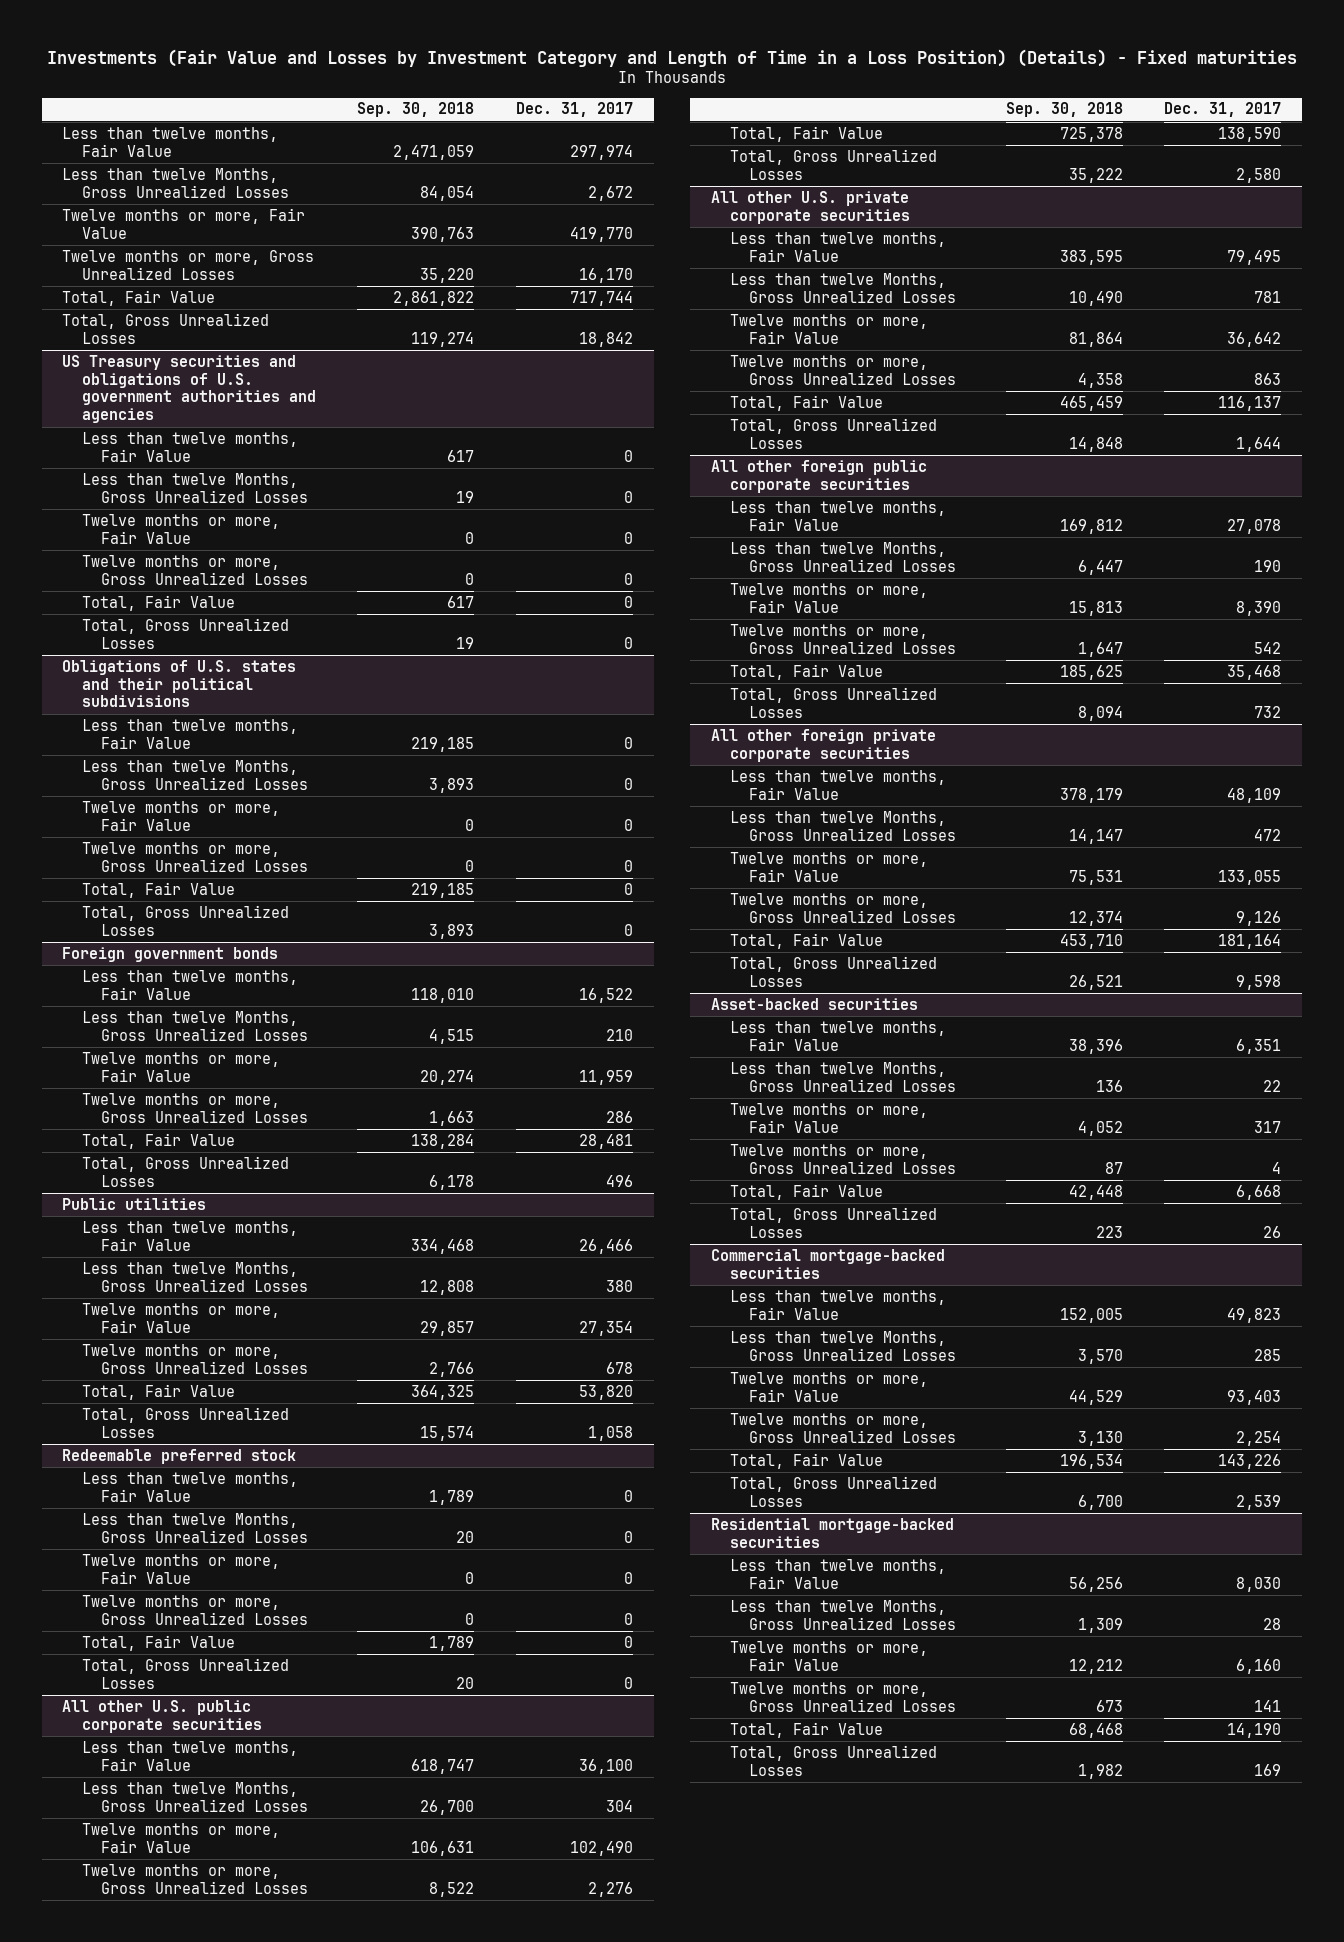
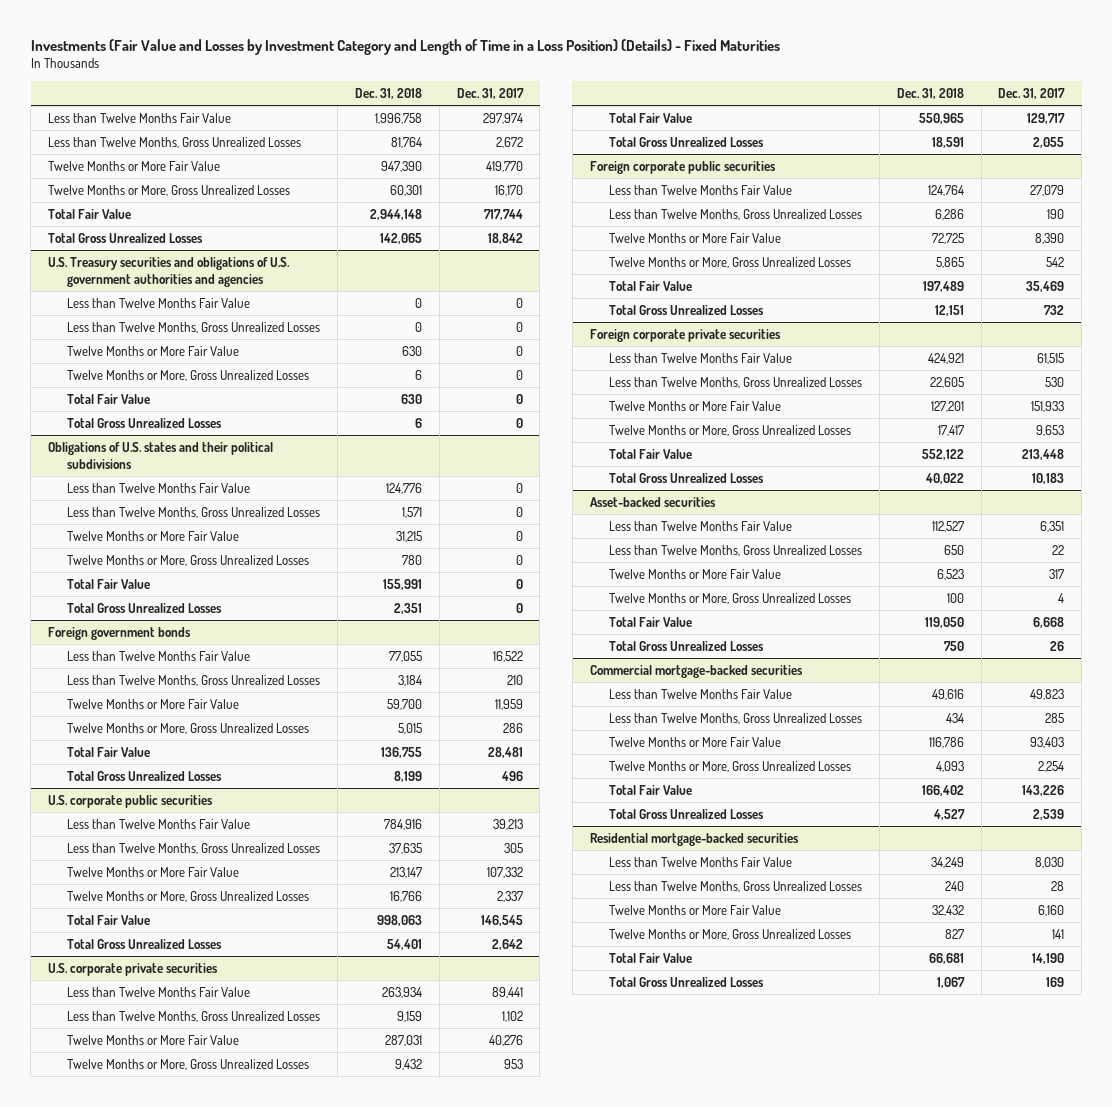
- Investments (Fair Value and Losses by Investment Category and Length of Time in a Loss Position) (Details) - Fixed maturities
+ Investments (Fair Value and Losses by Investment Category and Length of Time in a Loss Position) (Details) - Fixed Maturities
- | Sep. 30, 2018 | Dec. 31, 2017
+ | Dec. 31, 2018 | Dec. 31, 2017
- Less than twelve months, Fair Value | 2,471,059 | 297,974
- Less than twelve Months, Gross Unrealized Losses | 84,054 | 2,672
- Twelve months or more, Fair Value | 390,763 | 419,770
- Twelve months or more, Gross Unrealized Losses | 35,220 | 16,170
- Total, Fair Value | 2,861,822 | 717,744
- Total, Gross Unrealized Losses | 119,274 | 18,842
- US Treasury securities and obligations of U.S. government authorities and agencies
- Less than twelve months, Fair Value | 617 | 0
- Less than twelve Months, Gross Unrealized Losses | 19 | 0
- Twelve months or more, Fair Value | 0 | 0
- Twelve months or more, Gross Unrealized Losses | 0 | 0
- Total, Fair Value | 617 | 0
- Total, Gross Unrealized Losses | 19 | 0
+ Less than Twelve Months Fair Value | 1,996,758 | 297,974
+ Less than Twelve Months, Gross Unrealized Losses | 81,764 | 2,672
+ Twelve Months or More Fair Value | 947,390 | 419,770
+ Twelve Months or More, Gross Unrealized Losses | 60,301 | 16,170
+ Total Fair Value | 2,944,148 | 717,744
+ Total Gross Unrealized Losses | 142,065 | 18,842
+ U.S. Treasury securities and obligations of U.S. government authorities and agencies
+ Less than Twelve Months Fair Value | 0 | 0
+ Less than Twelve Months, Gross Unrealized Losses | 0 | 0
+ Twelve Months or More Fair Value | 630 | 0
+ Twelve Months or More, Gross Unrealized Losses | 6 | 0
+ Total Fair Value | 630 | 0
+ Total Gross Unrealized Losses | 6 | 0
@ Obligations of U.S. states and their political subdivisions
- Less than twelve months, Fair Value | 219,185 | 0
- Less than twelve Months, Gross Unrealized Losses | 3,893 | 0
- Twelve months or more, Fair Value | 0 | 0
- Twelve months or more, Gross Unrealized Losses | 0 | 0
- Total, Fair Value | 219,185 | 0
- Total, Gross Unrealized Losses | 3,893 | 0
+ Less than Twelve Months Fair Value | 124,776 | 0
+ Less than Twelve Months, Gross Unrealized Losses | 1,571 | 0
+ Twelve Months or More Fair Value | 31,215 | 0
+ Twelve Months or More, Gross Unrealized Losses | 780 | 0
+ Total Fair Value | 155,991 | 0
+ Total Gross Unrealized Losses | 2,351 | 0
@ Foreign government bonds
- Less than twelve months, Fair Value | 118,010 | 16,522
- Less than twelve Months, Gross Unrealized Losses | 4,515 | 210
- Twelve months or more, Fair Value | 20,274 | 11,959
- Twelve months or more, Gross Unrealized Losses | 1,663 | 286
- Total, Fair Value | 138,284 | 28,481
- Total, Gross Unrealized Losses | 6,178 | 496
- Public utilities
- Less than twelve months, Fair Value | 334,468 | 26,466
- Less than twelve Months, Gross Unrealized Losses | 12,808 | 380
- Twelve months or more, Fair Value | 29,857 | 27,354
- Twelve months or more, Gross Unrealized Losses | 2,766 | 678
- Total, Fair Value | 364,325 | 53,820
- Total, Gross Unrealized Losses | 15,574 | 1,058
- Redeemable preferred stock
- Less than twelve months, Fair Value | 1,789 | 0
- Less than twelve Months, Gross Unrealized Losses | 20 | 0
- Twelve months or more, Fair Value | 0 | 0
- Twelve months or more, Gross Unrealized Losses | 0 | 0
- Total, Fair Value | 1,789 | 0
- Total, Gross Unrealized Losses | 20 | 0
- All other U.S. public corporate securities
- Less than twelve months, Fair Value | 618,747 | 36,100
- Less than twelve Months, Gross Unrealized Losses | 26,700 | 304
- Twelve months or more, Fair Value | 106,631 | 102,490
- Twelve months or more, Gross Unrealized Losses | 8,522 | 2,276
- Total, Fair Value | 725,378 | 138,590
- Total, Gross Unrealized Losses | 35,222 | 2,580
- All other U.S. private corporate securities
- Less than twelve months, Fair Value | 383,595 | 79,495
- Less than twelve Months, Gross Unrealized Losses | 10,490 | 781
- Twelve months or more, Fair Value | 81,864 | 36,642
- Twelve months or more, Gross Unrealized Losses | 4,358 | 863
- Total, Fair Value | 465,459 | 116,137
- Total, Gross Unrealized Losses | 14,848 | 1,644
- All other foreign public corporate securities
- Less than twelve months, Fair Value | 169,812 | 27,078
- Less than twelve Months, Gross Unrealized Losses | 6,447 | 190
- Twelve months or more, Fair Value | 15,813 | 8,390
- Twelve months or more, Gross Unrealized Losses | 1,647 | 542
- Total, Fair Value | 185,625 | 35,468
- Total, Gross Unrealized Losses | 8,094 | 732
- All other foreign private corporate securities
- Less than twelve months, Fair Value | 378,179 | 48,109
- Less than twelve Months, Gross Unrealized Losses | 14,147 | 472
- Twelve months or more, Fair Value | 75,531 | 133,055
- Twelve months or more, Gross Unrealized Losses | 12,374 | 9,126
- Total, Fair Value | 453,710 | 181,164
- Total, Gross Unrealized Losses | 26,521 | 9,598
@ Foreign government bonds
+ Less than Twelve Months Fair Value | 77,055 | 16,522
+ Less than Twelve Months, Gross Unrealized Losses | 3,184 | 210
+ Twelve Months or More Fair Value | 59,700 | 11,959
+ Twelve Months or More, Gross Unrealized Losses | 5,015 | 286
+ Total Fair Value | 136,755 | 28,481
+ Total Gross Unrealized Losses | 8,199 | 496
+ U.S. corporate public securities
+ Less than Twelve Months Fair Value | 784,916 | 39,213
+ Less than Twelve Months, Gross Unrealized Losses | 37,635 | 305
+ Twelve Months or More Fair Value | 213,147 | 107,332
+ Twelve Months or More, Gross Unrealized Losses | 16,766 | 2,337
+ Total Fair Value | 998,063 | 146,545
+ Total Gross Unrealized Losses | 54,401 | 2,642
+ U.S. corporate private securities
+ Less than Twelve Months Fair Value | 263,934 | 89,441
+ Less than Twelve Months, Gross Unrealized Losses | 9,159 | 1,102
+ Twelve Months or More Fair Value | 287,031 | 40,276
+ Twelve Months or More, Gross Unrealized Losses | 9,432 | 953
+ Total Fair Value | 550,965 | 129,717
+ Total Gross Unrealized Losses | 18,591 | 2,055
+ Foreign corporate public securities
+ Less than Twelve Months Fair Value | 124,764 | 27,079
+ Less than Twelve Months, Gross Unrealized Losses | 6,286 | 190
+ Twelve Months or More Fair Value | 72,725 | 8,390
+ Twelve Months or More, Gross Unrealized Losses | 5,865 | 542
+ Total Fair Value | 197,489 | 35,469
+ Total Gross Unrealized Losses | 12,151 | 732
+ Foreign corporate private securities
+ Less than Twelve Months Fair Value | 424,921 | 61,515
+ Less than Twelve Months, Gross Unrealized Losses | 22,605 | 530
+ Twelve Months or More Fair Value | 127,201 | 151,933
+ Twelve Months or More, Gross Unrealized Losses | 17,417 | 9,653
+ Total Fair Value | 552,122 | 213,448
+ Total Gross Unrealized Losses | 40,022 | 10,183
@ Asset-backed securities
- Less than twelve months, Fair Value | 38,396 | 6,351
- Less than twelve Months, Gross Unrealized Losses | 136 | 22
- Twelve months or more, Fair Value | 4,052 | 317
- Twelve months or more, Gross Unrealized Losses | 87 | 4
- Total, Fair Value | 42,448 | 6,668
- Total, Gross Unrealized Losses | 223 | 26
+ Less than Twelve Months Fair Value | 112,527 | 6,351
+ Less than Twelve Months, Gross Unrealized Losses | 650 | 22
+ Twelve Months or More Fair Value | 6,523 | 317
+ Twelve Months or More, Gross Unrealized Losses | 100 | 4
+ Total Fair Value | 119,050 | 6,668
+ Total Gross Unrealized Losses | 750 | 26
@ Commercial mortgage-backed securities
- Less than twelve months, Fair Value | 152,005 | 49,823
- Less than twelve Months, Gross Unrealized Losses | 3,570 | 285
- Twelve months or more, Fair Value | 44,529 | 93,403
- Twelve months or more, Gross Unrealized Losses | 3,130 | 2,254
- Total, Fair Value | 196,534 | 143,226
- Total, Gross Unrealized Losses | 6,700 | 2,539
+ Less than Twelve Months Fair Value | 49,616 | 49,823
+ Less than Twelve Months, Gross Unrealized Losses | 434 | 285
+ Twelve Months or More Fair Value | 116,786 | 93,403
+ Twelve Months or More, Gross Unrealized Losses | 4,093 | 2,254
+ Total Fair Value | 166,402 | 143,226
+ Total Gross Unrealized Losses | 4,527 | 2,539
@ Residential mortgage-backed securities
- Less than twelve months, Fair Value | 56,256 | 8,030
- Less than twelve Months, Gross Unrealized Losses | 1,309 | 28
- Twelve months or more, Fair Value | 12,212 | 6,160
- Twelve months or more, Gross Unrealized Losses | 673 | 141
- Total, Fair Value | 68,468 | 14,190
- Total, Gross Unrealized Losses | 1,982 | 169
+ Less than Twelve Months Fair Value | 34,249 | 8,030
+ Less than Twelve Months, Gross Unrealized Losses | 240 | 28
+ Twelve Months or More Fair Value | 32,432 | 6,160
+ Twelve Months or More, Gross Unrealized Losses | 827 | 141
+ Total Fair Value | 66,681 | 14,190
+ Total Gross Unrealized Losses | 1,067 | 169

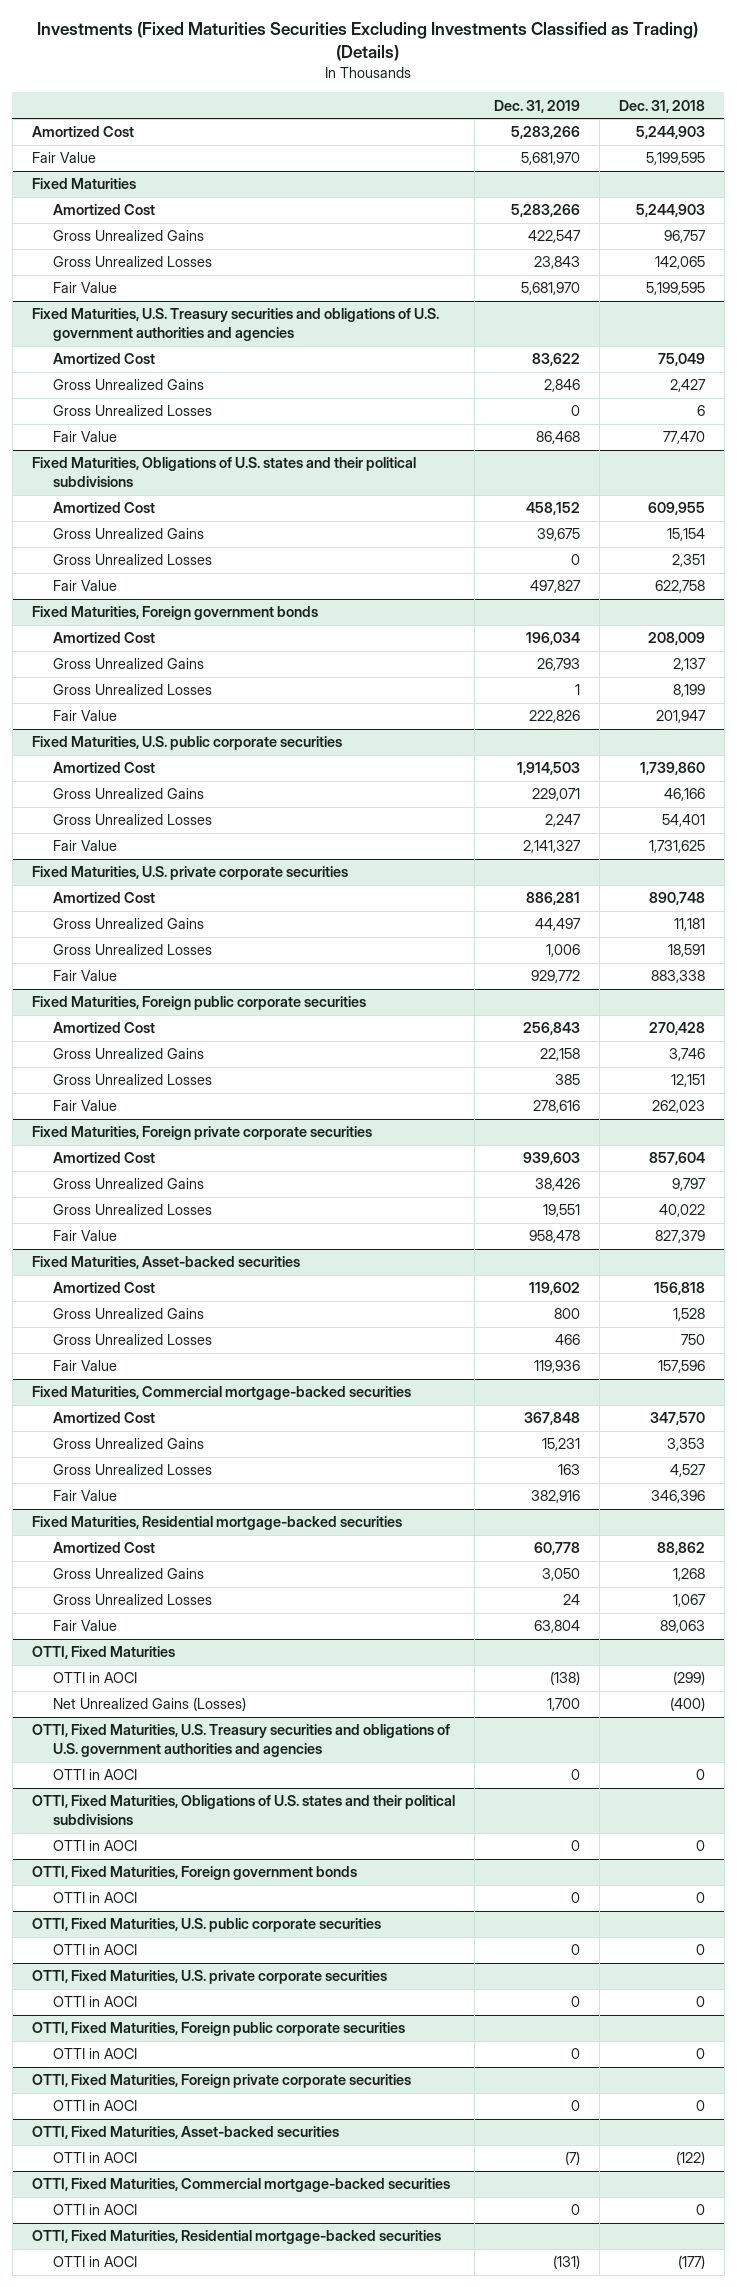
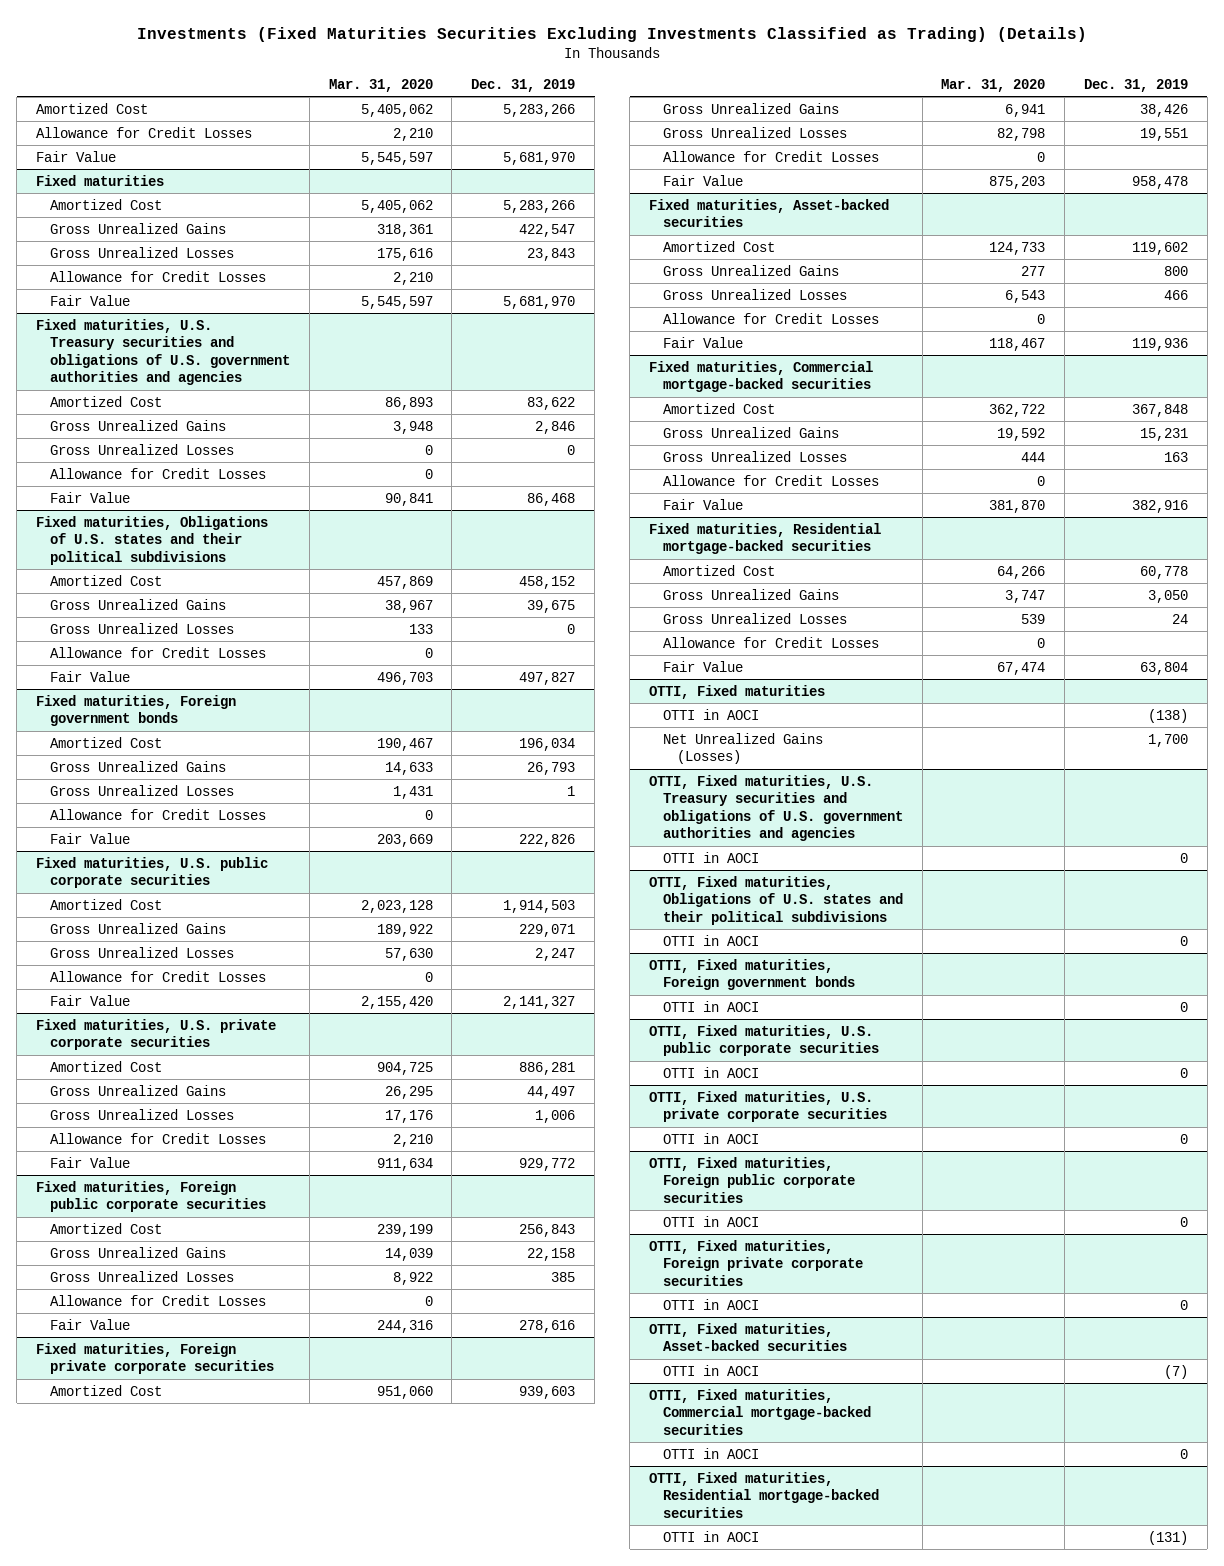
- | Dec. 31, 2019 | Dec. 31, 2018
+ | Mar. 31, 2020 | Dec. 31, 2019
+ Allowance for Credit Losses | 2,210 |
- Fixed Maturities
+ Fixed maturities
+ Allowance for Credit Losses | 2,210 |
- Fixed Maturities, U.S. Treasury securities and obligations of U.S. government authorities and agencies
+ Fixed maturities, U.S. Treasury securities and obligations of U.S. government authorities and agencies
+ Allowance for Credit Losses | 0 |
- Fixed Maturities, Obligations of U.S. states and their political subdivisions
+ Fixed maturities, Obligations of U.S. states and their political subdivisions
+ Allowance for Credit Losses | 0 |
- Fixed Maturities, Foreign government bonds
+ Fixed maturities, Foreign government bonds
+ Allowance for Credit Losses | 0 |
- Fixed Maturities, U.S. public corporate securities
+ Fixed maturities, U.S. public corporate securities
+ Allowance for Credit Losses | 0 |
- Fixed Maturities, U.S. private corporate securities
+ Fixed maturities, U.S. private corporate securities
+ Allowance for Credit Losses | 2,210 |
- Fixed Maturities, Foreign public corporate securities
+ Fixed maturities, Foreign public corporate securities
+ Allowance for Credit Losses | 0 |
- Fixed Maturities, Foreign private corporate securities
+ Fixed maturities, Foreign private corporate securities
+ Allowance for Credit Losses | 0 |
- Fixed Maturities, Asset-backed securities
+ Fixed maturities, Asset-backed securities
+ Allowance for Credit Losses | 0 |
- Fixed Maturities, Commercial mortgage-backed securities
+ Fixed maturities, Commercial mortgage-backed securities
+ Allowance for Credit Losses | 0 |
- Fixed Maturities, Residential mortgage-backed securities
+ Fixed maturities, Residential mortgage-backed securities
+ Allowance for Credit Losses | 0 |
- OTTI, Fixed Maturities
+ OTTI, Fixed maturities
- OTTI, Fixed Maturities, U.S. Treasury securities and obligations of U.S. government authorities and agencies
+ OTTI, Fixed maturities, U.S. Treasury securities and obligations of U.S. government authorities and agencies
- OTTI, Fixed Maturities, Obligations of U.S. states and their political subdivisions
+ OTTI, Fixed maturities, Obligations of U.S. states and their political subdivisions
- OTTI, Fixed Maturities, Foreign government bonds
+ OTTI, Fixed maturities, Foreign government bonds
- OTTI, Fixed Maturities, U.S. public corporate securities
+ OTTI, Fixed maturities, U.S. public corporate securities
- OTTI, Fixed Maturities, U.S. private corporate securities
+ OTTI, Fixed maturities, U.S. private corporate securities
- OTTI, Fixed Maturities, Foreign public corporate securities
+ OTTI, Fixed maturities, Foreign public corporate securities
- OTTI, Fixed Maturities, Foreign private corporate securities
+ OTTI, Fixed maturities, Foreign private corporate securities
- OTTI, Fixed Maturities, Asset-backed securities
+ OTTI, Fixed maturities, Asset-backed securities
- OTTI, Fixed Maturities, Commercial mortgage-backed securities
+ OTTI, Fixed maturities, Commercial mortgage-backed securities
- OTTI, Fixed Maturities, Residential mortgage-backed securities
+ OTTI, Fixed maturities, Residential mortgage-backed securities

